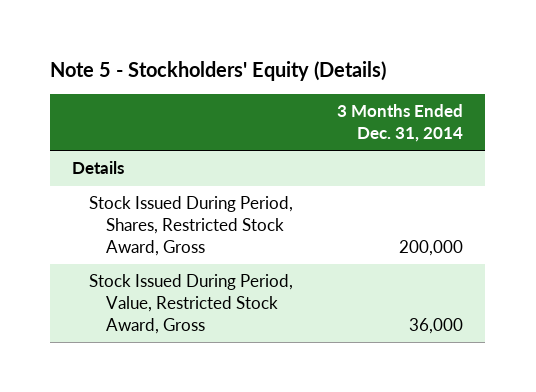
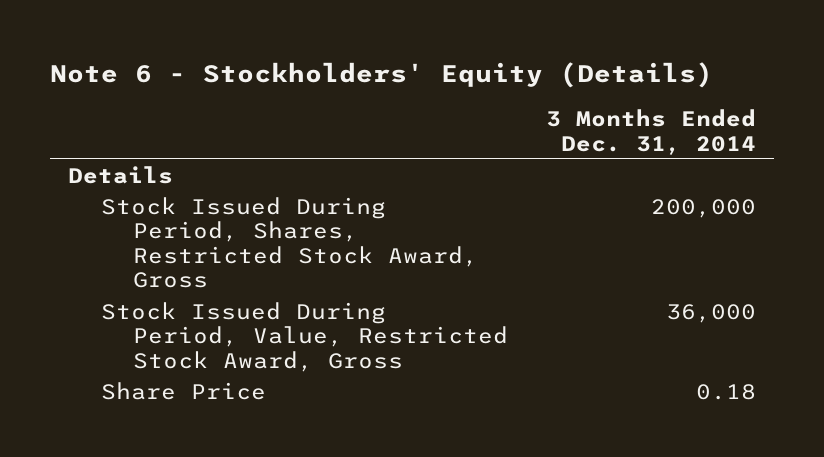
- Note 5 - Stockholders' Equity (Details)
+ Note 6 - Stockholders' Equity (Details)
+ Share Price | 0.18

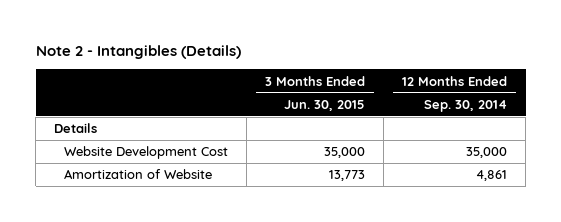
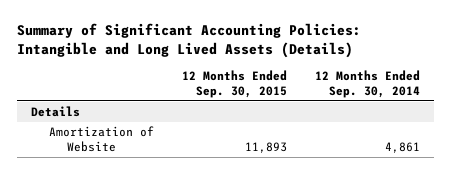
- Note 2 - Intangibles (Details)
+ Summary of Significant Accounting Policies: Intangible and Long Lived Assets (Details)
- | 3 Months Ended Jun. 30, 2015 | 12 Months Ended Sep. 30, 2014
+ | 12 Months Ended Sep. 30, 2015 | 12 Months Ended Sep. 30, 2014
- Website Development Cost | 35,000 | 35,000

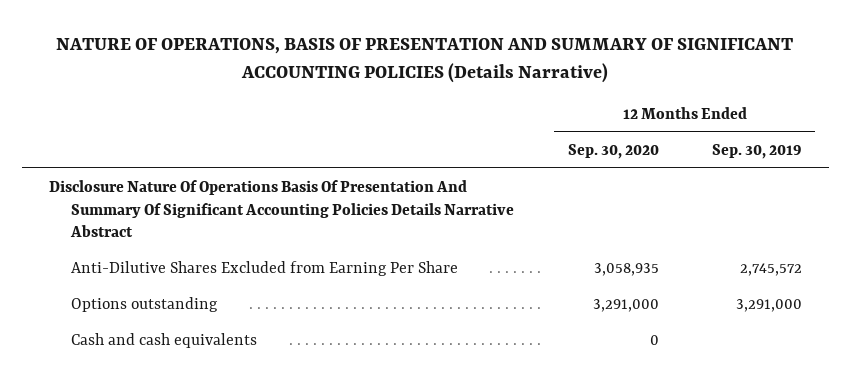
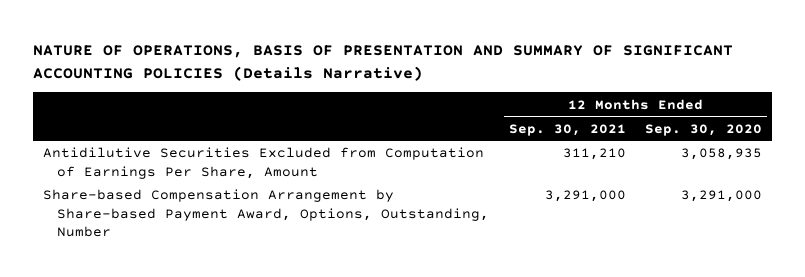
- | 12 Months Ended Sep. 30, 2020 | 12 Months Ended Sep. 30, 2019
+ | 12 Months Ended Sep. 30, 2021 | 12 Months Ended Sep. 30, 2020
- Disclosure Nature Of Operations Basis Of Presentation And Summary Of Significant Accounting Policies Details Narrative Abstract
- Anti-Dilutive Shares Excluded from Earning Per Share | 3,058,935 | 2,745,572
- Options outstanding | 3,291,000 | 3,291,000
- Cash and cash equivalents | 0 |
+ Antidilutive Securities Excluded from Computation of Earnings Per Share, Amount | 311,210 | 3,058,935
+ Share-based Compensation Arrangement by Share-based Payment Award, Options, Outstanding, Number | 3,291,000 | 3,291,000

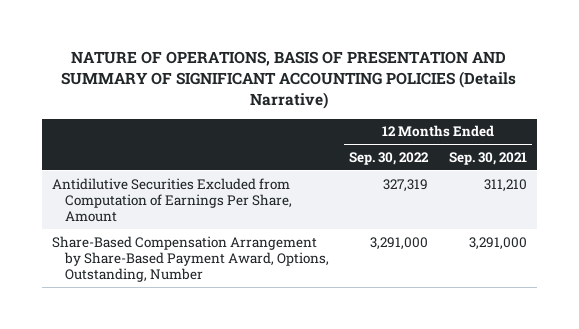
- | 12 Months Ended Sep. 30, 2021 | 12 Months Ended Sep. 30, 2020
+ | 12 Months Ended Sep. 30, 2022 | 12 Months Ended Sep. 30, 2021
- Share-based Compensation Arrangement by Share-based Payment Award, Options, Outstanding, Number | 3,291,000 | 3,291,000
+ Share-Based Compensation Arrangement by Share-Based Payment Award, Options, Outstanding, Number | 3,291,000 | 3,291,000

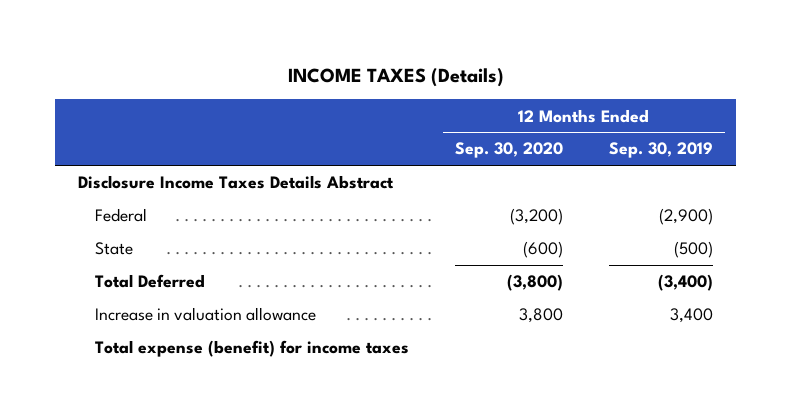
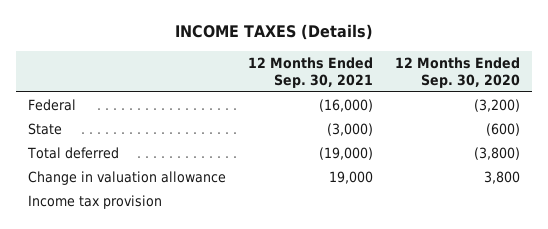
- | 12 Months Ended Sep. 30, 2020 | 12 Months Ended Sep. 30, 2019
+ | 12 Months Ended Sep. 30, 2021 | 12 Months Ended Sep. 30, 2020
- Disclosure Income Taxes Details Abstract
- Total Deferred | (3,800) | (3,400)
- Increase in valuation allowance | 3,800 | 3,400
- Total expense (benefit) for income taxes
+ Total deferred | (19,000) | (3,800)
+ Change in valuation allowance | 19,000 | 3,800
+ Income tax provision

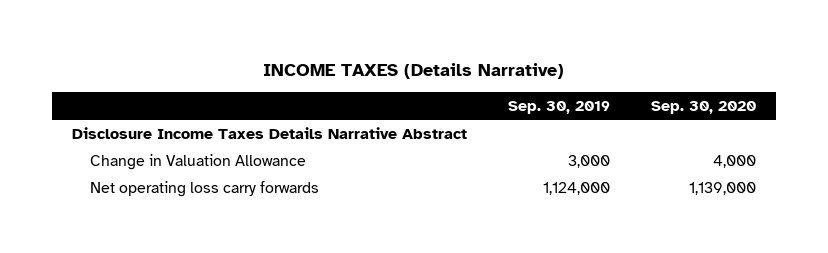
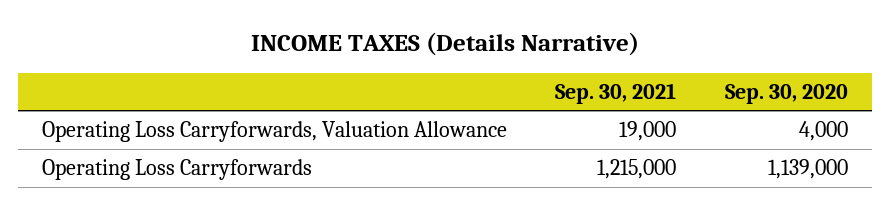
- | Sep. 30, 2019 | Sep. 30, 2020
+ | Sep. 30, 2021 | Sep. 30, 2020
- Disclosure Income Taxes Details Narrative Abstract
- Change in Valuation Allowance | 3,000 | 4,000
- Net operating loss carry forwards | 1,124,000 | 1,139,000
+ Operating Loss Carryforwards, Valuation Allowance | 19,000 | 4,000
+ Operating Loss Carryforwards | 1,215,000 | 1,139,000

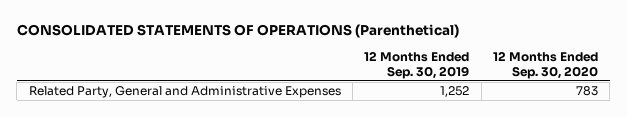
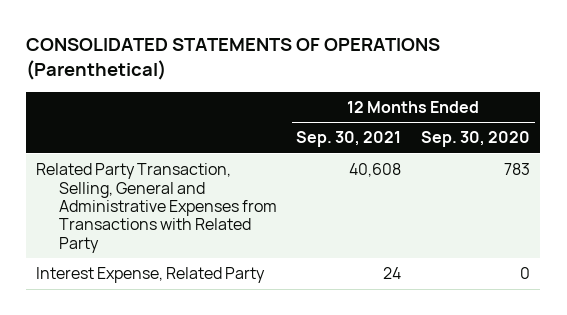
- | 12 Months Ended Sep. 30, 2019 | 12 Months Ended Sep. 30, 2020
+ | 12 Months Ended Sep. 30, 2021 | 12 Months Ended Sep. 30, 2020
- Related Party, General and Administrative Expenses | 1,252 | 783
+ Related Party Transaction, Selling, General and Administrative Expenses from Transactions with Related Party | 40,608 | 783
+ Interest Expense, Related Party | 24 | 0

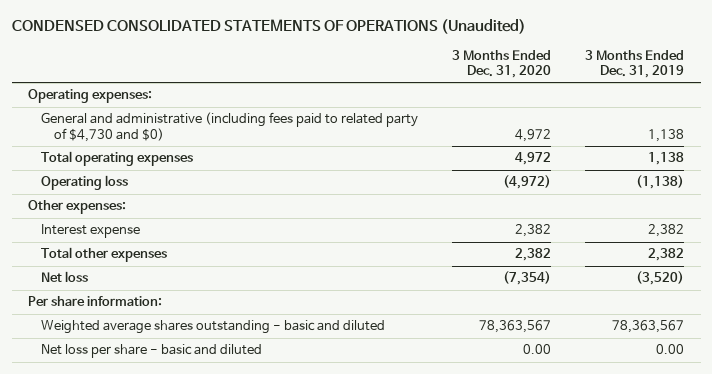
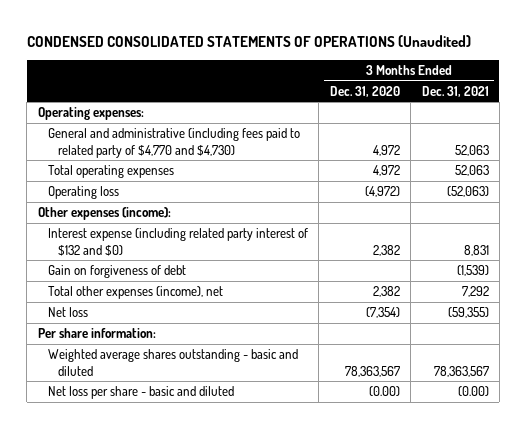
- | 3 Months Ended Dec. 31, 2020 | 3 Months Ended Dec. 31, 2019
+ | 3 Months Ended Dec. 31, 2020 | 3 Months Ended Dec. 31, 2021
- General and administrative (including fees paid to related party of $4,730 and $0) | 4,972 | 1,138
+ General and administrative (including fees paid to related party of $4,770 and $4,730) | 4,972 | 52,063
- Other expenses:
- Interest expense | 2,382 | 2,382
- Total other expenses | 2,382 | 2,382
+ Other expenses (income):
+ Interest expense (including related party interest of $132 and $0) | 2,382 | 8,831
+ Gain on forgiveness of debt | | (1,539)
+ Total other expenses (income), net | 2,382 | 7,292
- Net loss per share - basic and diluted | 0.00 | 0.00
+ Net loss per share - basic and diluted | (0.00) | (0.00)

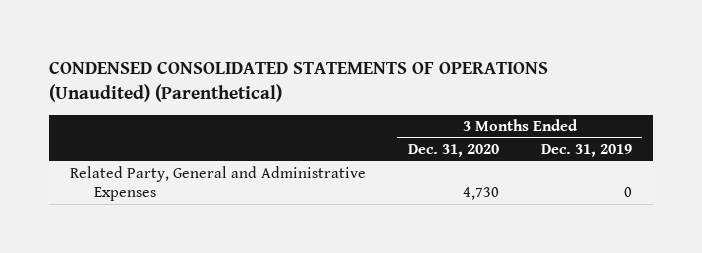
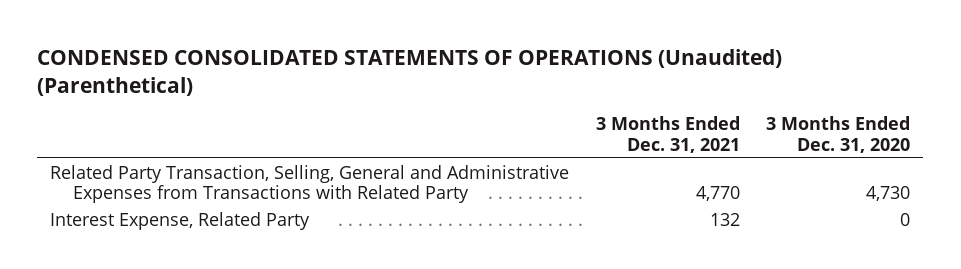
- | 3 Months Ended Dec. 31, 2020 | 3 Months Ended Dec. 31, 2019
+ | 3 Months Ended Dec. 31, 2021 | 3 Months Ended Dec. 31, 2020
- Related Party, General and Administrative Expenses | 4,730 | 0
+ Related Party Transaction, Selling, General and Administrative Expenses from Transactions with Related Party | 4,770 | 4,730
+ Interest Expense, Related Party | 132 | 0

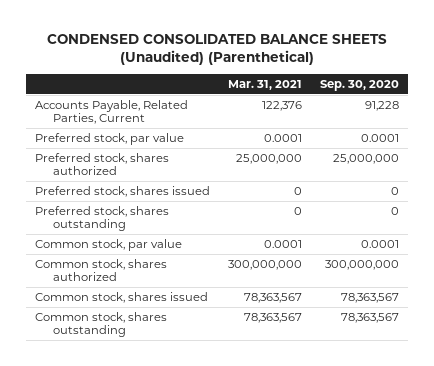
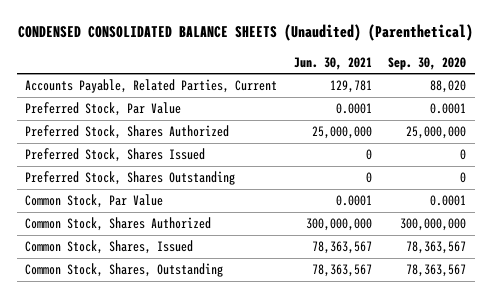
- | Mar. 31, 2021 | Sep. 30, 2020
+ | Jun. 30, 2021 | Sep. 30, 2020
- Accounts Payable, Related Parties, Current | 122,376 | 91,228
- Preferred stock, par value | 0.0001 | 0.0001
- Preferred stock, shares authorized | 25,000,000 | 25,000,000
- Preferred stock, shares issued | 0 | 0
- Preferred stock, shares outstanding | 0 | 0
- Common stock, par value | 0.0001 | 0.0001
- Common stock, shares authorized | 300,000,000 | 300,000,000
- Common stock, shares issued | 78,363,567 | 78,363,567
- Common stock, shares outstanding | 78,363,567 | 78,363,567
+ Accounts Payable, Related Parties, Current | 129,781 | 88,020
+ Preferred Stock, Par Value | 0.0001 | 0.0001
+ Preferred Stock, Shares Authorized | 25,000,000 | 25,000,000
+ Preferred Stock, Shares Issued | 0 | 0
+ Preferred Stock, Shares Outstanding | 0 | 0
+ Common Stock, Par Value | 0.0001 | 0.0001
+ Common Stock, Shares Authorized | 300,000,000 | 300,000,000
+ Common Stock, Shares, Issued | 78,363,567 | 78,363,567
+ Common Stock, Shares, Outstanding | 78,363,567 | 78,363,567

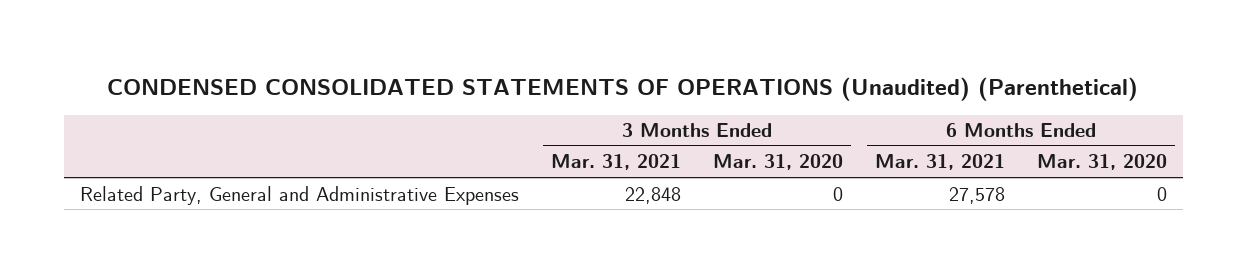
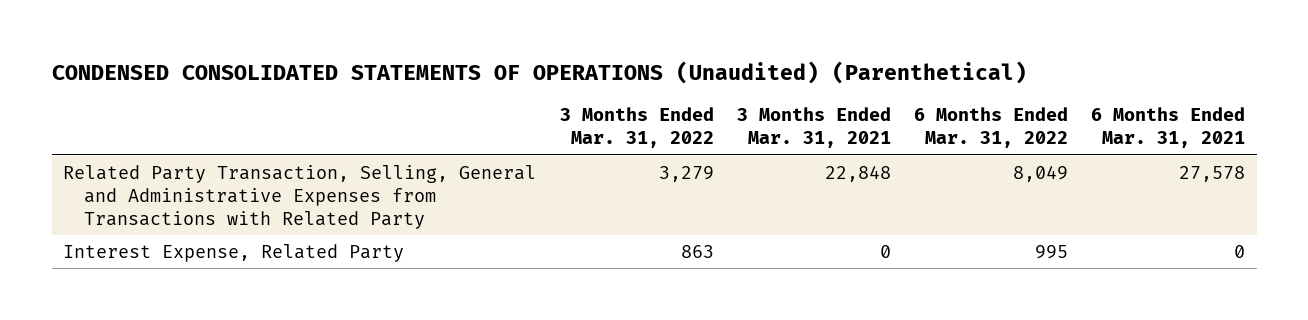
- | 3 Months Ended Mar. 31, 2021 | 3 Months Ended Mar. 31, 2020 | 6 Months Ended Mar. 31, 2021 | 6 Months Ended Mar. 31, 2020
+ | 3 Months Ended Mar. 31, 2022 | 3 Months Ended Mar. 31, 2021 | 6 Months Ended Mar. 31, 2022 | 6 Months Ended Mar. 31, 2021
- Related Party, General and Administrative Expenses | 22,848 | 0 | 27,578 | 0
+ Related Party Transaction, Selling, General and Administrative Expenses from Transactions with Related Party | 3,279 | 22,848 | 8,049 | 27,578
+ Interest Expense, Related Party | 863 | 0 | 995 | 0

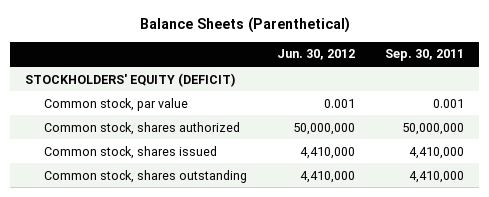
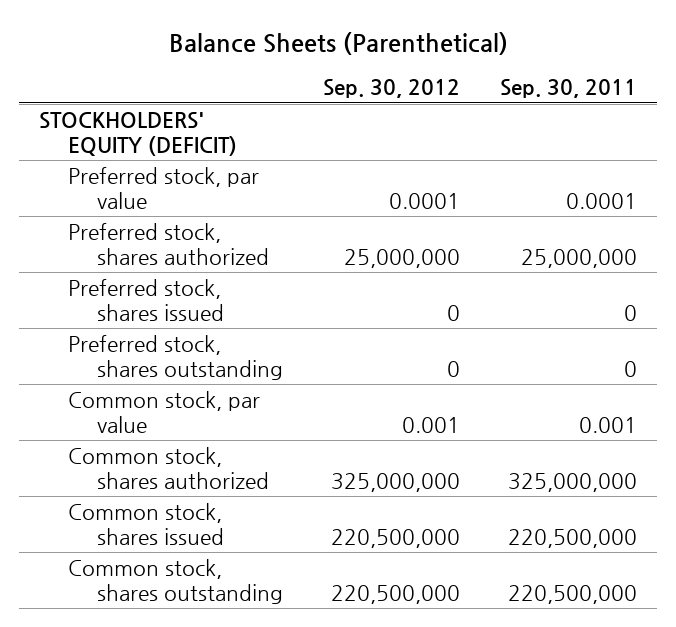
- | Jun. 30, 2012 | Sep. 30, 2011
+ | Sep. 30, 2012 | Sep. 30, 2011
+ Preferred stock, par value | 0.0001 | 0.0001
+ Preferred stock, shares authorized | 25,000,000 | 25,000,000
+ Preferred stock, shares issued | 0 | 0
+ Preferred stock, shares outstanding | 0 | 0
- Common stock, shares authorized | 50,000,000 | 50,000,000
- Common stock, shares issued | 4,410,000 | 4,410,000
- Common stock, shares outstanding | 4,410,000 | 4,410,000
+ Common stock, shares authorized | 325,000,000 | 325,000,000
+ Common stock, shares issued | 220,500,000 | 220,500,000
+ Common stock, shares outstanding | 220,500,000 | 220,500,000

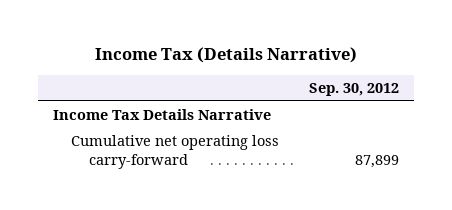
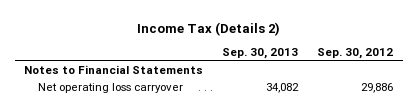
- Income Tax (Details Narrative)
+ Income Tax (Details 2)
- | Sep. 30, 2012
+ | Sep. 30, 2013 | Sep. 30, 2012
- Income Tax Details Narrative
- Cumulative net operating loss carry-forward | 87,899
+ Notes to Financial Statements
+ Net operating loss carryover | 34,082 | 29,886

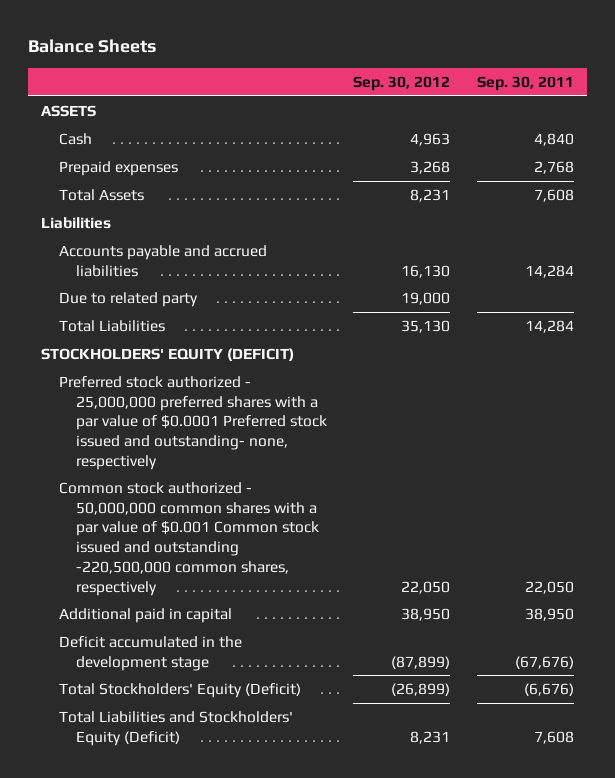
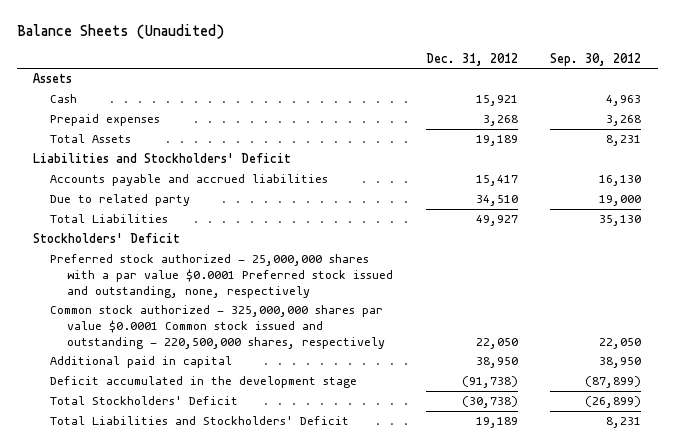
- Balance Sheets
+ Balance Sheets (Unaudited)
- | Sep. 30, 2012 | Sep. 30, 2011
+ | Dec. 31, 2012 | Sep. 30, 2012
- ASSETS
+ Assets
- Liabilities
+ Liabilities and Stockholders' Deficit
- STOCKHOLDERS' EQUITY (DEFICIT)
- Preferred stock authorized - 25,000,000 preferred shares with a par value of $0.0001 Preferred stock issued and outstanding- none, respectively
- Common stock authorized - 50,000,000 common shares with a par value of $0.001 Common stock issued and outstanding -220,500,000 common shares, respectively | 22,050 | 22,050
+ Stockholders' Deficit
+ Preferred stock authorized - 25,000,000 shares with a par value $0.0001 Preferred stock issued and outstanding, none, respectively
+ Common stock authorized - 325,000,000 shares par value $0.0001 Common stock issued and outstanding - 220,500,000 shares, respectively | 22,050 | 22,050
- Total Stockholders' Equity (Deficit) | (26,899) | (6,676)
- Total Liabilities and Stockholders' Equity (Deficit) | 8,231 | 7,608
+ Total Stockholders' Deficit | (30,738) | (26,899)
+ Total Liabilities and Stockholders' Deficit | 19,189 | 8,231

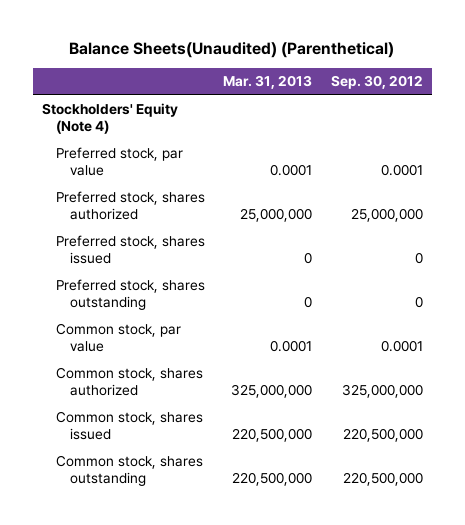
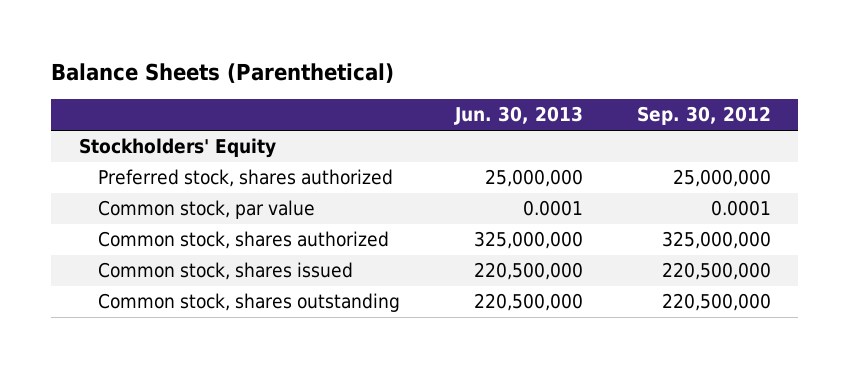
- Balance Sheets(Unaudited) (Parenthetical)
+ Balance Sheets (Parenthetical)
- | Mar. 31, 2013 | Sep. 30, 2012
+ | Jun. 30, 2013 | Sep. 30, 2012
- Stockholders' Equity (Note 4)
- Preferred stock, par value | 0.0001 | 0.0001
+ Stockholders' Equity
- Preferred stock, shares issued | 0 | 0
- Preferred stock, shares outstanding | 0 | 0

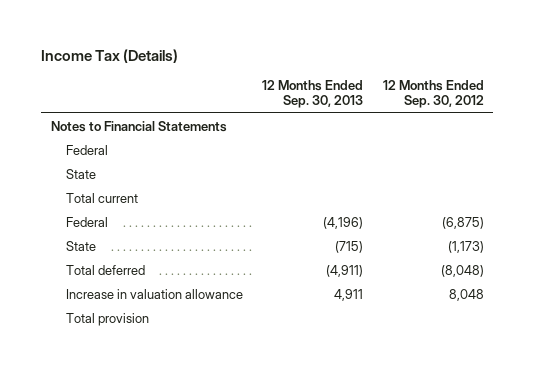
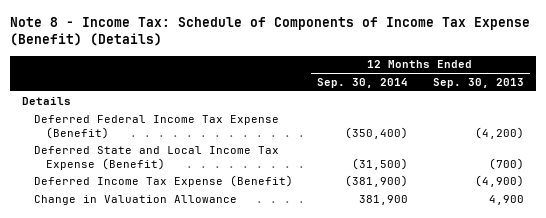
- Income Tax (Details)
+ Note 8 - Income Tax: Schedule of Components of Income Tax Expense (Benefit) (Details)
- | 12 Months Ended Sep. 30, 2013 | 12 Months Ended Sep. 30, 2012
+ | 12 Months Ended Sep. 30, 2014 | 12 Months Ended Sep. 30, 2013
- Notes to Financial Statements
- Federal
- State
- Total current
- Federal | (4,196) | (6,875)
- State | (715) | (1,173)
- Total deferred | (4,911) | (8,048)
- Increase in valuation allowance | 4,911 | 8,048
- Total provision
+ Details
+ Deferred Federal Income Tax Expense (Benefit) | (350,400) | (4,200)
+ Deferred State and Local Income Tax Expense (Benefit) | (31,500) | (700)
+ Deferred Income Tax Expense (Benefit) | (381,900) | (4,900)
+ Change in Valuation Allowance | 381,900 | 4,900

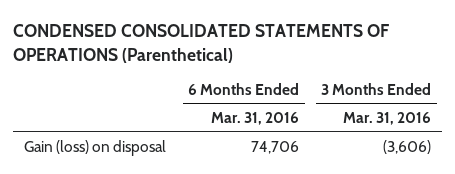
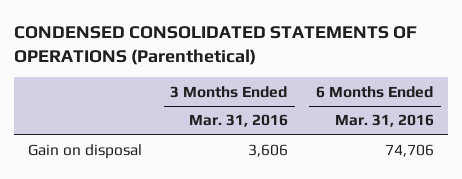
- | 6 Months Ended Mar. 31, 2016 | 3 Months Ended Mar. 31, 2016
+ | 3 Months Ended Mar. 31, 2016 | 6 Months Ended Mar. 31, 2016
- Gain (loss) on disposal | 74,706 | (3,606)
+ Gain on disposal | 3,606 | 74,706

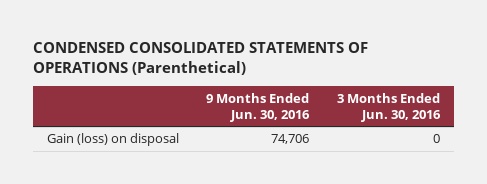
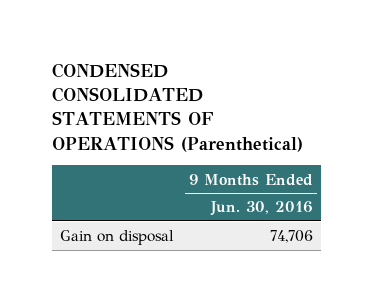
- | 9 Months Ended Jun. 30, 2016 | 3 Months Ended Jun. 30, 2016
+ | 9 Months Ended Jun. 30, 2016
- Gain (loss) on disposal | 74,706 | 0
+ Gain on disposal | 74,706

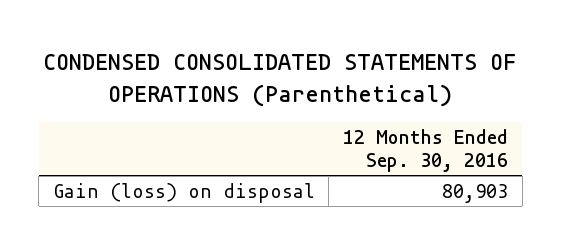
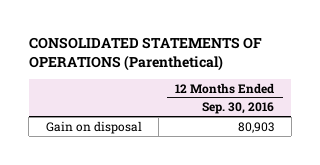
- CONDENSED CONSOLIDATED STATEMENTS OF OPERATIONS (Parenthetical)
+ CONSOLIDATED STATEMENTS OF OPERATIONS (Parenthetical)
- Gain (loss) on disposal | 80,903
+ Gain on disposal | 80,903

